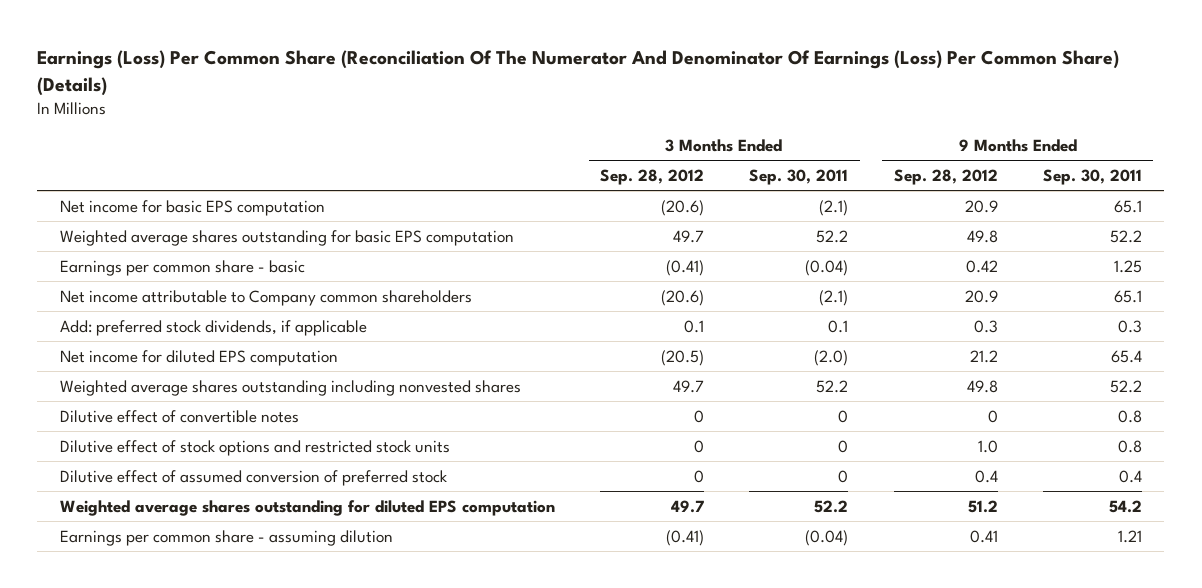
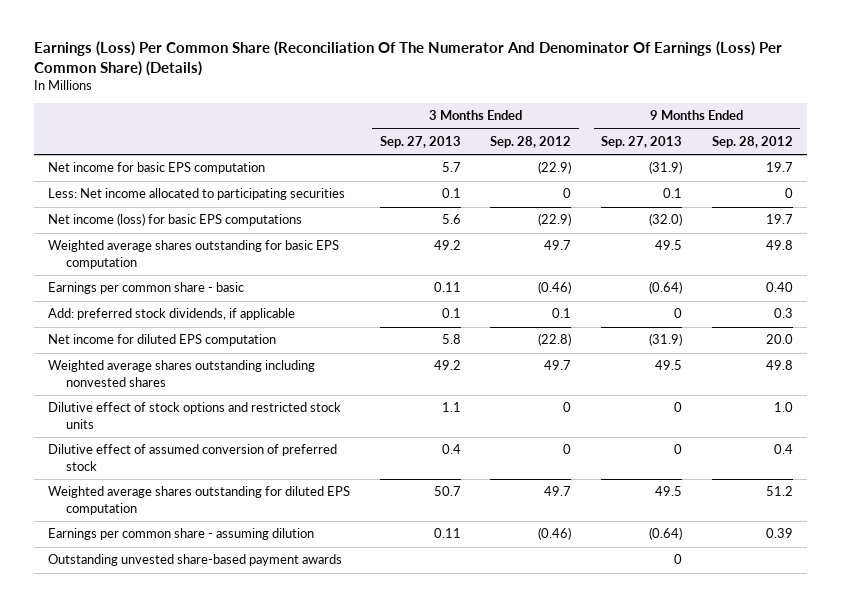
- | 3 Months Ended Sep. 28, 2012 | 3 Months Ended Sep. 30, 2011 | 9 Months Ended Sep. 28, 2012 | 9 Months Ended Sep. 30, 2011
+ | 3 Months Ended Sep. 27, 2013 | 3 Months Ended Sep. 28, 2012 | 9 Months Ended Sep. 27, 2013 | 9 Months Ended Sep. 28, 2012
- Net income for basic EPS computation | (20.6) | (2.1) | 20.9 | 65.1
+ Net income for basic EPS computation | 5.7 | (22.9) | (31.9) | 19.7
+ Less: Net income allocated to participating securities | 0.1 | 0 | 0.1 | 0
+ Net income (loss) for basic EPS computations | 5.6 | (22.9) | (32.0) | 19.7
- Earnings per common share - basic | (0.41) | (0.04) | 0.42 | 1.25
- Net income attributable to Company common shareholders | (20.6) | (2.1) | 20.9 | 65.1
+ Earnings per common share - basic | 0.11 | (0.46) | (0.64) | 0.40
- Net income for diluted EPS computation | (20.5) | (2.0) | 21.2 | 65.4
+ Net income for diluted EPS computation | 5.8 | (22.8) | (31.9) | 20.0
- Dilutive effect of convertible notes | 0 | 0 | 0 | 0.8
- Earnings per common share - assuming dilution | (0.41) | (0.04) | 0.41 | 1.21
+ Earnings per common share - assuming dilution | 0.11 | (0.46) | (0.64) | 0.39
+ Outstanding unvested share-based payment awards | | | 0 |

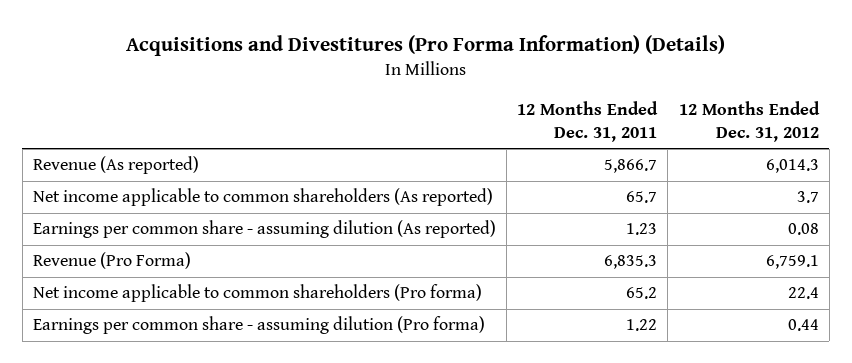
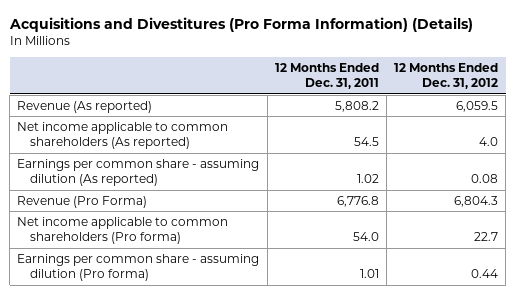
- Revenue (As reported) | 5,866.7 | 6,014.3
- Net income applicable to common shareholders (As reported) | 65.7 | 3.7
- Earnings per common share - assuming dilution (As reported) | 1.23 | 0.08
- Revenue (Pro Forma) | 6,835.3 | 6,759.1
- Net income applicable to common shareholders (Pro forma) | 65.2 | 22.4
- Earnings per common share - assuming dilution (Pro forma) | 1.22 | 0.44
+ Revenue (As reported) | 5,808.2 | 6,059.5
+ Net income applicable to common shareholders (As reported) | 54.5 | 4.0
+ Earnings per common share - assuming dilution (As reported) | 1.02 | 0.08
+ Revenue (Pro Forma) | 6,776.8 | 6,804.3
+ Net income applicable to common shareholders (Pro forma) | 54.0 | 22.7
+ Earnings per common share - assuming dilution (Pro forma) | 1.01 | 0.44

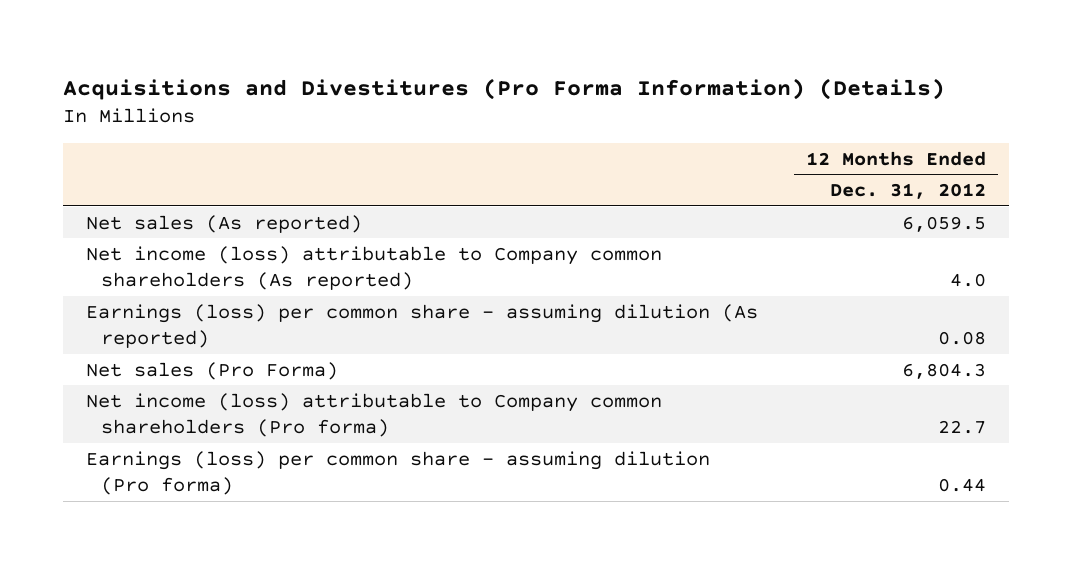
- | 12 Months Ended Dec. 31, 2011 | 12 Months Ended Dec. 31, 2012
+ | 12 Months Ended Dec. 31, 2012
- Revenue (As reported) | 5,808.2 | 6,059.5
- Net income applicable to common shareholders (As reported) | 54.5 | 4.0
- Earnings per common share - assuming dilution (As reported) | 1.02 | 0.08
- Revenue (Pro Forma) | 6,776.8 | 6,804.3
- Net income applicable to common shareholders (Pro forma) | 54.0 | 22.7
- Earnings per common share - assuming dilution (Pro forma) | 1.01 | 0.44
+ Net sales (As reported) | 6,059.5
+ Net income (loss) attributable to Company common shareholders (As reported) | 4.0
+ Earnings (loss) per common share - assuming dilution (As reported) | 0.08
+ Net sales (Pro Forma) | 6,804.3
+ Net income (loss) attributable to Company common shareholders (Pro forma) | 22.7
+ Earnings (loss) per common share - assuming dilution (Pro forma) | 0.44

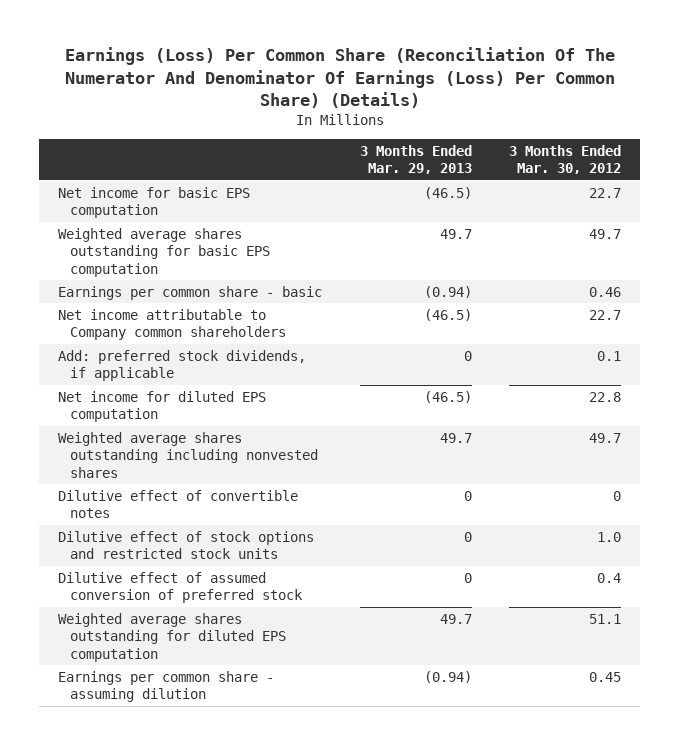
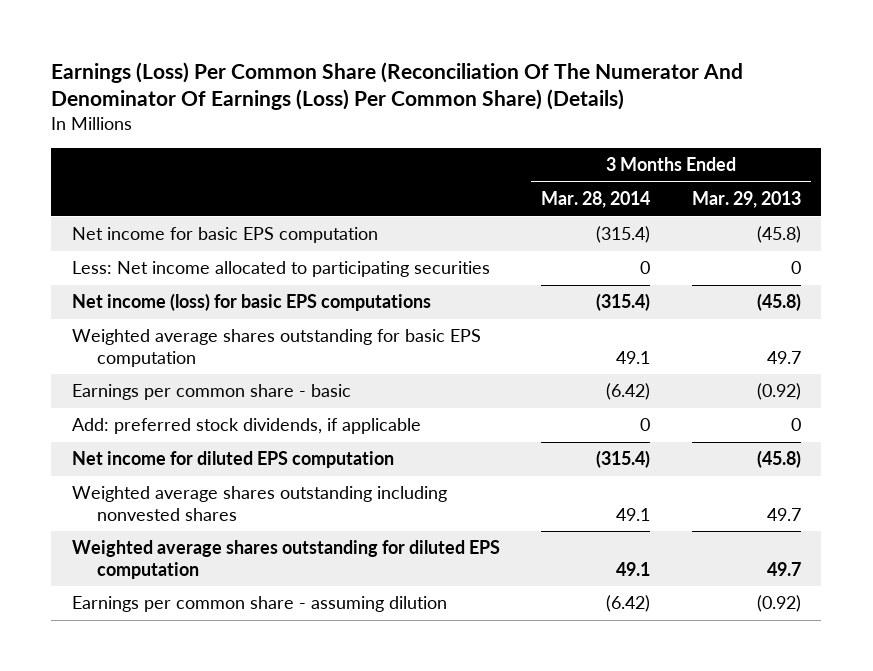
- | 3 Months Ended Mar. 29, 2013 | 3 Months Ended Mar. 30, 2012
+ | 3 Months Ended Mar. 28, 2014 | 3 Months Ended Mar. 29, 2013
- Net income for basic EPS computation | (46.5) | 22.7
+ Net income for basic EPS computation | (315.4) | (45.8)
+ Less: Net income allocated to participating securities | 0 | 0
+ Net income (loss) for basic EPS computations | (315.4) | (45.8)
- Earnings per common share - basic | (0.94) | 0.46
- Net income attributable to Company common shareholders | (46.5) | 22.7
+ Earnings per common share - basic | (6.42) | (0.92)
- Net income for diluted EPS computation | (46.5) | 22.8
+ Net income for diluted EPS computation | (315.4) | (45.8)
- Dilutive effect of convertible notes | 0 | 0
- Dilutive effect of stock options and restricted stock units | 0 | 1.0
- Dilutive effect of assumed conversion of preferred stock | 0 | 0.4
- Earnings per common share - assuming dilution | (0.94) | 0.45
+ Earnings per common share - assuming dilution | (6.42) | (0.92)

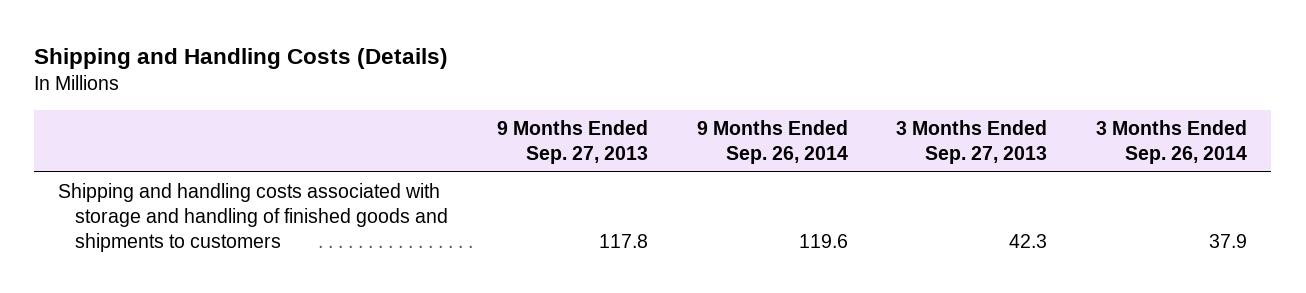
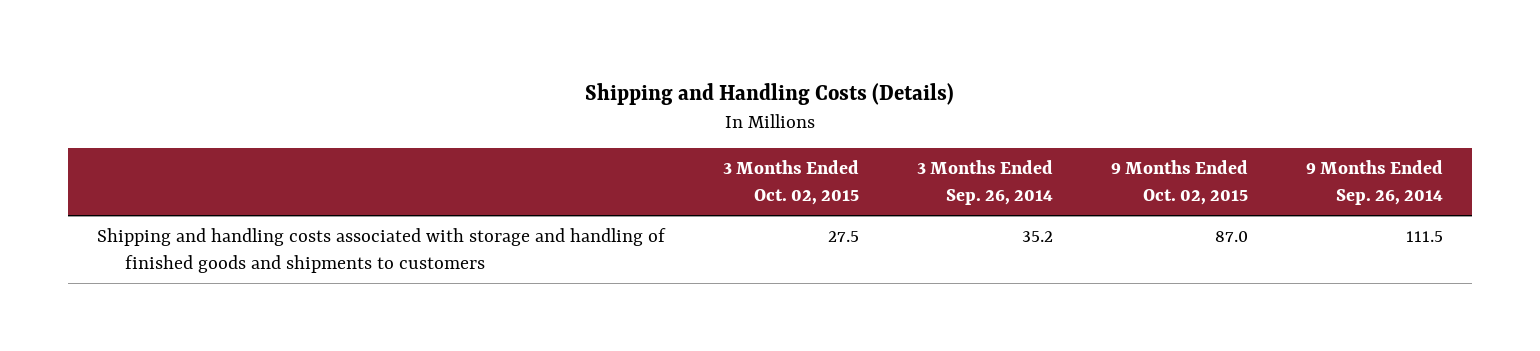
- | 9 Months Ended Sep. 27, 2013 | 9 Months Ended Sep. 26, 2014 | 3 Months Ended Sep. 27, 2013 | 3 Months Ended Sep. 26, 2014
+ | 3 Months Ended Oct. 02, 2015 | 3 Months Ended Sep. 26, 2014 | 9 Months Ended Oct. 02, 2015 | 9 Months Ended Sep. 26, 2014
- Shipping and handling costs associated with storage and handling of finished goods and shipments to customers | 117.8 | 119.6 | 42.3 | 37.9
+ Shipping and handling costs associated with storage and handling of finished goods and shipments to customers | 27.5 | 35.2 | 87.0 | 111.5

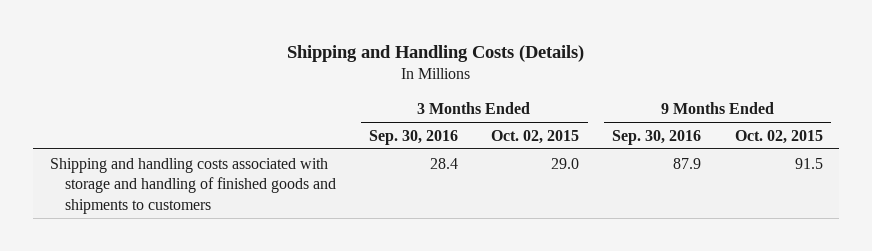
- | 3 Months Ended Oct. 02, 2015 | 3 Months Ended Sep. 26, 2014 | 9 Months Ended Oct. 02, 2015 | 9 Months Ended Sep. 26, 2014
+ | 3 Months Ended Sep. 30, 2016 | 3 Months Ended Oct. 02, 2015 | 9 Months Ended Sep. 30, 2016 | 9 Months Ended Oct. 02, 2015
- Shipping and handling costs associated with storage and handling of finished goods and shipments to customers | 27.5 | 35.2 | 87.0 | 111.5
+ Shipping and handling costs associated with storage and handling of finished goods and shipments to customers | 28.4 | 29.0 | 87.9 | 91.5

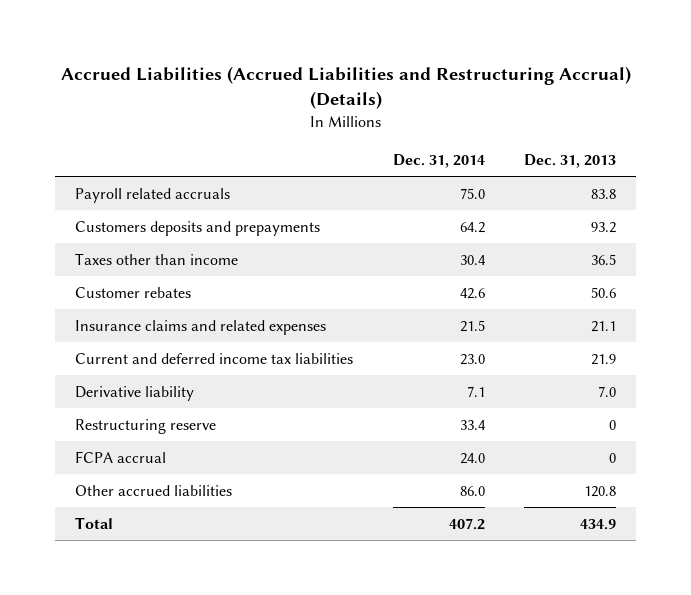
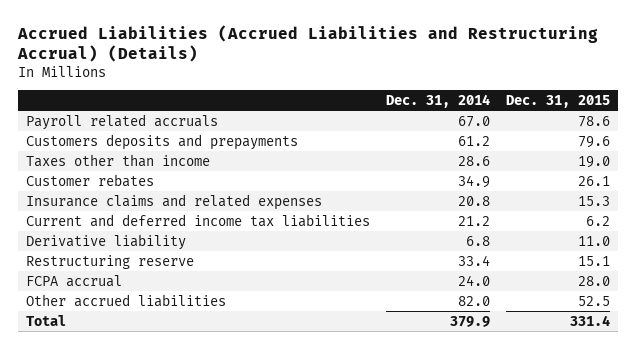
- | Dec. 31, 2014 | Dec. 31, 2013
+ | Dec. 31, 2014 | Dec. 31, 2015
- Payroll related accruals | 75.0 | 83.8
- Customers deposits and prepayments | 64.2 | 93.2
- Taxes other than income | 30.4 | 36.5
- Customer rebates | 42.6 | 50.6
- Insurance claims and related expenses | 21.5 | 21.1
- Current and deferred income tax liabilities | 23.0 | 21.9
- Derivative liability | 7.1 | 7.0
+ Payroll related accruals | 67.0 | 78.6
+ Customers deposits and prepayments | 61.2 | 79.6
+ Taxes other than income | 28.6 | 19.0
+ Customer rebates | 34.9 | 26.1
+ Insurance claims and related expenses | 20.8 | 15.3
+ Current and deferred income tax liabilities | 21.2 | 6.2
+ Derivative liability | 6.8 | 11.0
- Other accrued liabilities | 86.0 | 120.8
- Total | 407.2 | 434.9
+ Other accrued liabilities | 82.0 | 52.5
+ Total | 379.9 | 331.4

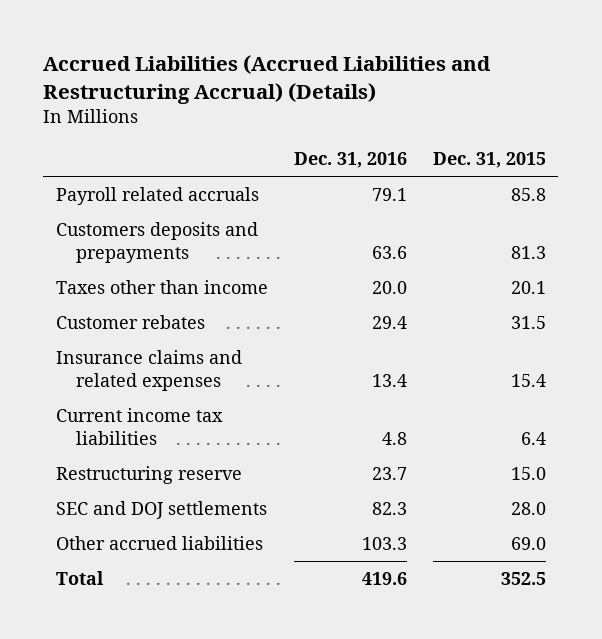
- | Dec. 31, 2014 | Dec. 31, 2015
+ | Dec. 31, 2016 | Dec. 31, 2015
- Payroll related accruals | 67.0 | 78.6
- Customers deposits and prepayments | 61.2 | 79.6
- Taxes other than income | 28.6 | 19.0
- Customer rebates | 34.9 | 26.1
- Insurance claims and related expenses | 20.8 | 15.3
- Current and deferred income tax liabilities | 21.2 | 6.2
- Derivative liability | 6.8 | 11.0
- Restructuring reserve | 33.4 | 15.1
- FCPA accrual | 24.0 | 28.0
- Other accrued liabilities | 82.0 | 52.5
- Total | 379.9 | 331.4
+ Payroll related accruals | 79.1 | 85.8
+ Customers deposits and prepayments | 63.6 | 81.3
+ Taxes other than income | 20.0 | 20.1
+ Customer rebates | 29.4 | 31.5
+ Insurance claims and related expenses | 13.4 | 15.4
+ Current income tax liabilities | 4.8 | 6.4
+ Restructuring reserve | 23.7 | 15.0
+ SEC and DOJ settlements | 82.3 | 28.0
+ Other accrued liabilities | 103.3 | 69.0
+ Total | 419.6 | 352.5

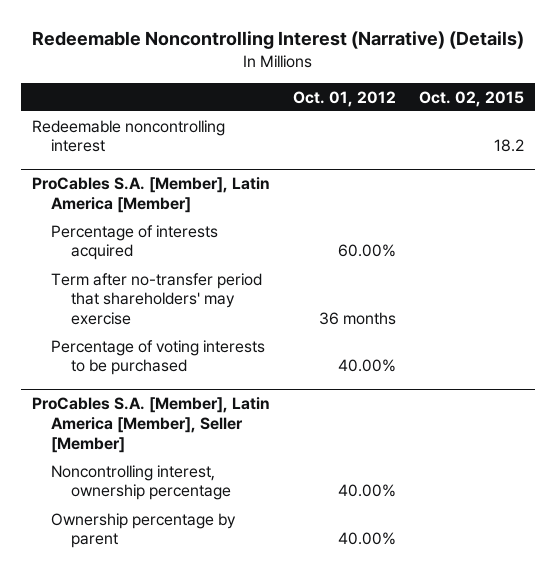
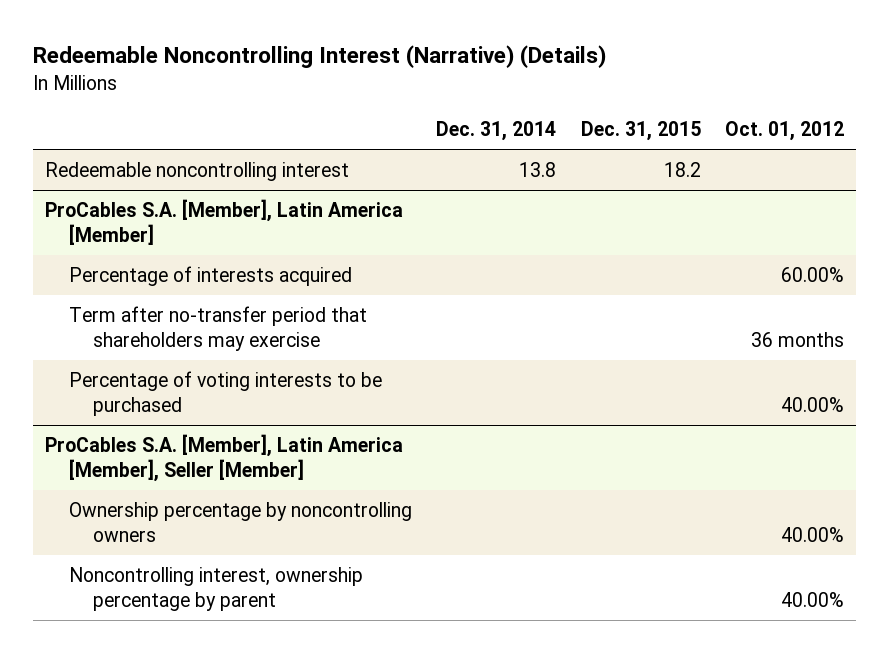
- | Oct. 01, 2012 | Oct. 02, 2015
+ | Dec. 31, 2014 | Dec. 31, 2015 | Oct. 01, 2012
@ ProCables S.A. [Member], Latin America [Member]
- Term after no-transfer period that shareholders' may exercise | 36 months |
+ Term after no-transfer period that shareholders may exercise | | | 36 months
@ ProCables S.A. [Member], Latin America [Member], Seller [Member]
- Noncontrolling interest, ownership percentage | 40.00% |
- Ownership percentage by parent | 40.00% |
+ Ownership percentage by noncontrolling owners | | | 40.00%
+ Noncontrolling interest, ownership percentage by parent | | | 40.00%

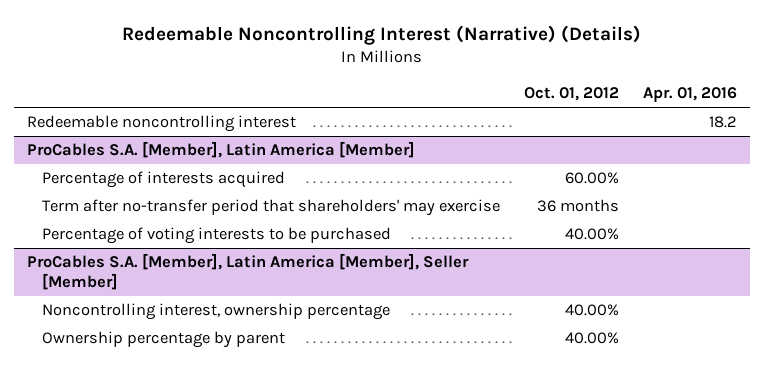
- | Dec. 31, 2014 | Dec. 31, 2015 | Oct. 01, 2012
+ | Oct. 01, 2012 | Apr. 01, 2016
@ ProCables S.A. [Member], Latin America [Member]
- Term after no-transfer period that shareholders may exercise | | | 36 months
+ Term after no-transfer period that shareholders' may exercise | 36 months |
@ ProCables S.A. [Member], Latin America [Member], Seller [Member]
- Ownership percentage by noncontrolling owners | | | 40.00%
- Noncontrolling interest, ownership percentage by parent | | | 40.00%
+ Noncontrolling interest, ownership percentage | 40.00% |
+ Ownership percentage by parent | 40.00% |

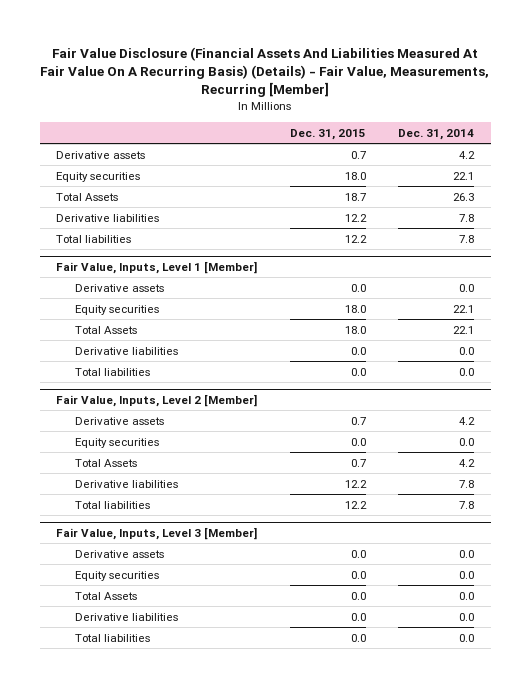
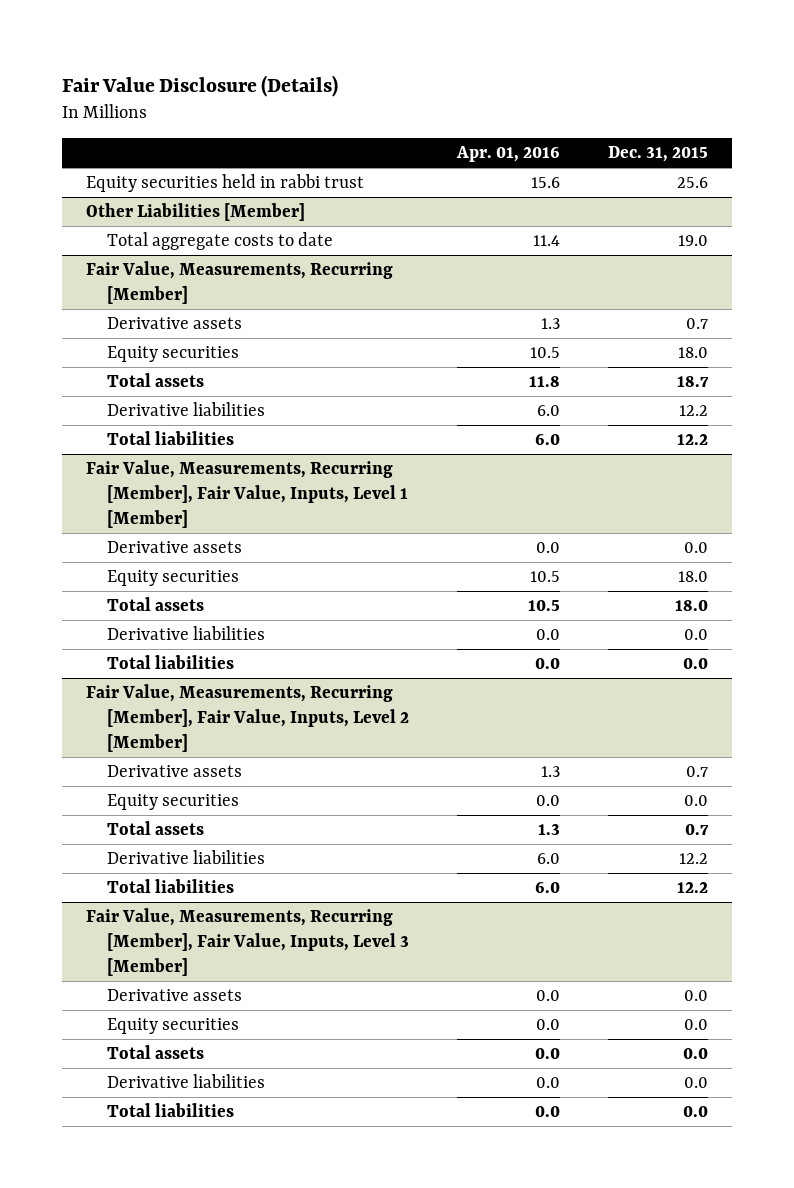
- Fair Value Disclosure (Financial Assets And Liabilities Measured At Fair Value On A Recurring Basis) (Details) - Fair Value, Measurements, Recurring [Member]
+ Fair Value Disclosure (Details)
- | Dec. 31, 2015 | Dec. 31, 2014
+ | Apr. 01, 2016 | Dec. 31, 2015
+ Equity securities held in rabbi trust | 15.6 | 25.6
+ Other Liabilities [Member]
+ Total aggregate costs to date | 11.4 | 19.0
+ Fair Value, Measurements, Recurring [Member]
- Total Assets | 18.7 | 26.3
+ Total assets | 11.8 | 18.7
- Fair Value, Inputs, Level 1 [Member]
+ Fair Value, Measurements, Recurring [Member], Fair Value, Inputs, Level 1 [Member]
- Total Assets | 18.0 | 22.1
+ Total assets | 10.5 | 18.0
- Fair Value, Inputs, Level 2 [Member]
+ Fair Value, Measurements, Recurring [Member], Fair Value, Inputs, Level 2 [Member]
- Total Assets | 0.7 | 4.2
+ Total assets | 1.3 | 0.7
- Fair Value, Inputs, Level 3 [Member]
+ Fair Value, Measurements, Recurring [Member], Fair Value, Inputs, Level 3 [Member]
- Total Assets | 0.0 | 0.0
+ Total assets | 0.0 | 0.0

